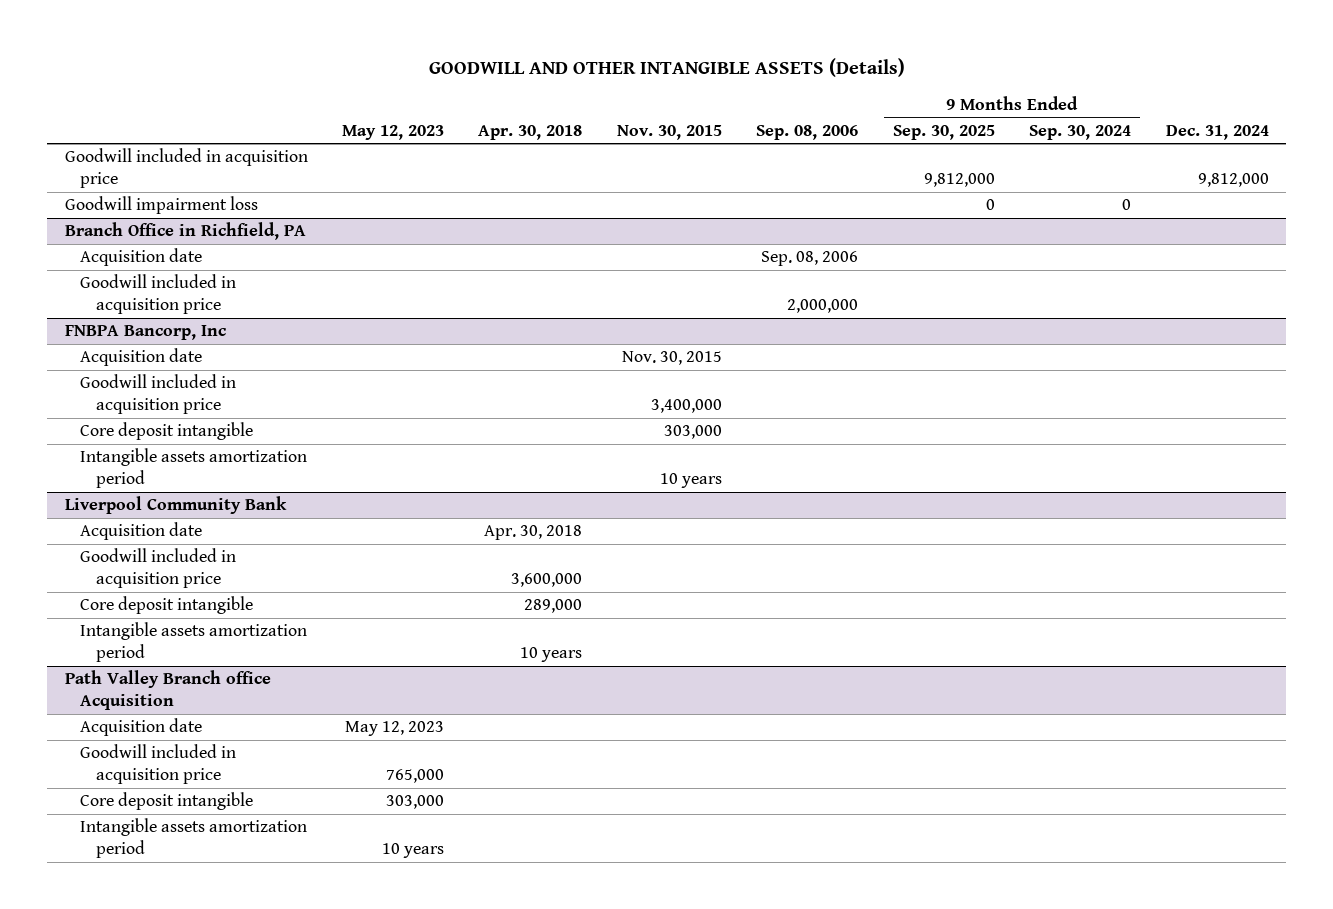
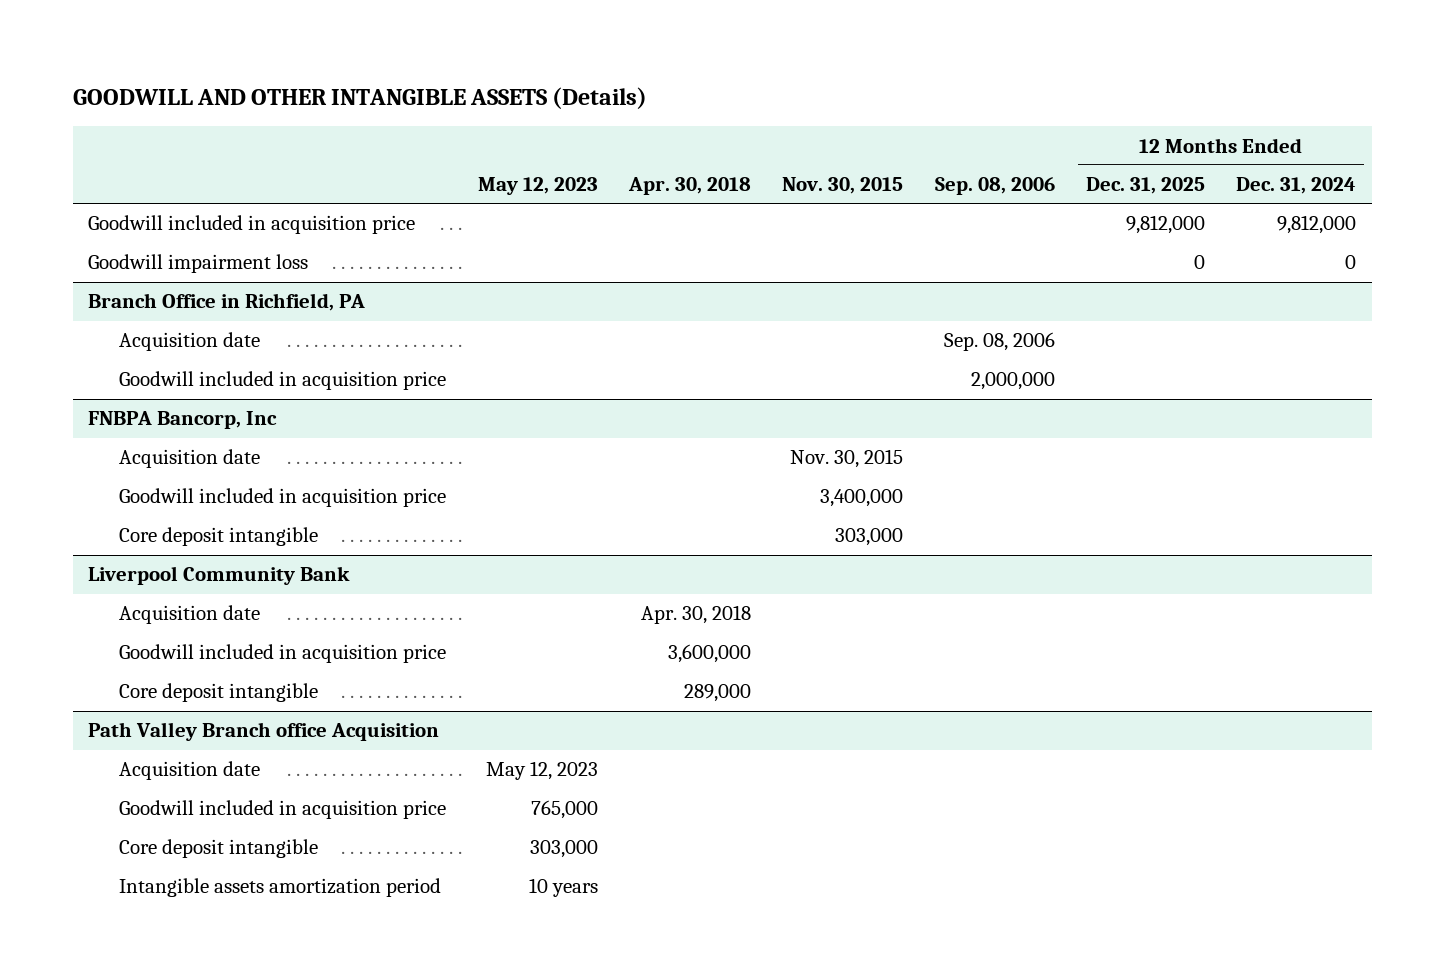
- | May 12, 2023 | Apr. 30, 2018 | Nov. 30, 2015 | Sep. 08, 2006 | 9 Months Ended Sep. 30, 2025 | 9 Months Ended Sep. 30, 2024 | Dec. 31, 2024
+ | May 12, 2023 | Apr. 30, 2018 | Nov. 30, 2015 | Sep. 08, 2006 | 12 Months Ended Dec. 31, 2025 | 12 Months Ended Dec. 31, 2024
@ FNBPA Bancorp, Inc
- Intangible assets amortization period | | | 10 years | | | |
@ Liverpool Community Bank
- Intangible assets amortization period | | 10 years | | | | |

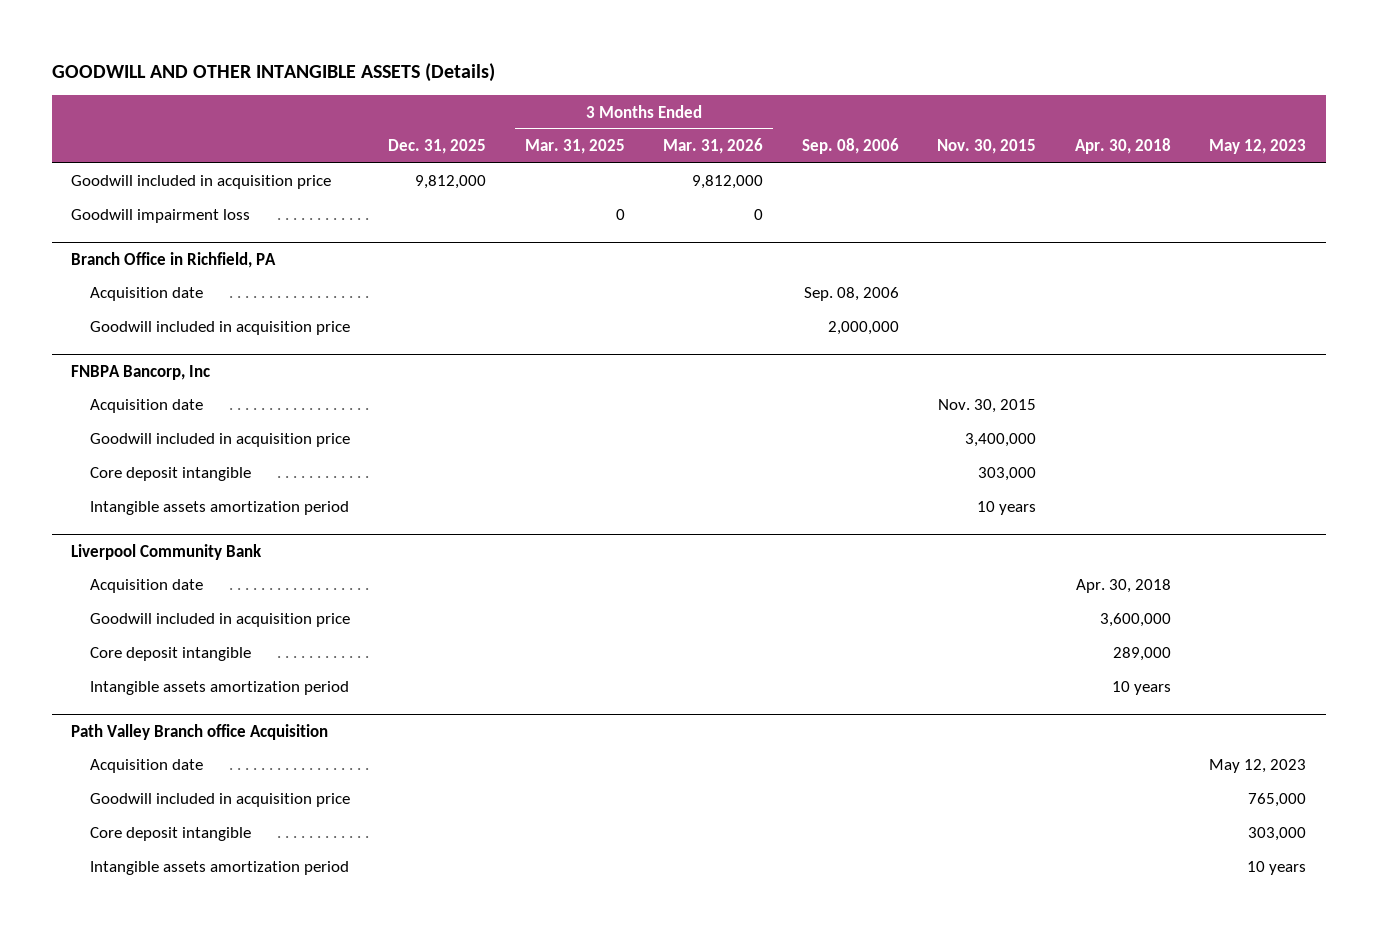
- | May 12, 2023 | Apr. 30, 2018 | Nov. 30, 2015 | Sep. 08, 2006 | 12 Months Ended Dec. 31, 2025 | 12 Months Ended Dec. 31, 2024
+ | Dec. 31, 2025 | 3 Months Ended Mar. 31, 2025 | 3 Months Ended Mar. 31, 2026 | Sep. 08, 2006 | Nov. 30, 2015 | Apr. 30, 2018 | May 12, 2023
@ FNBPA Bancorp, Inc
+ Intangible assets amortization period | | | | | 10 years | |
@ Liverpool Community Bank
+ Intangible assets amortization period | | | | | | 10 years |

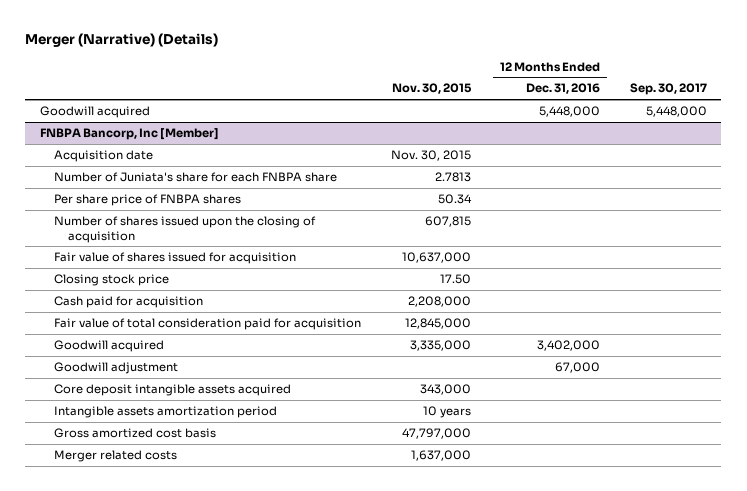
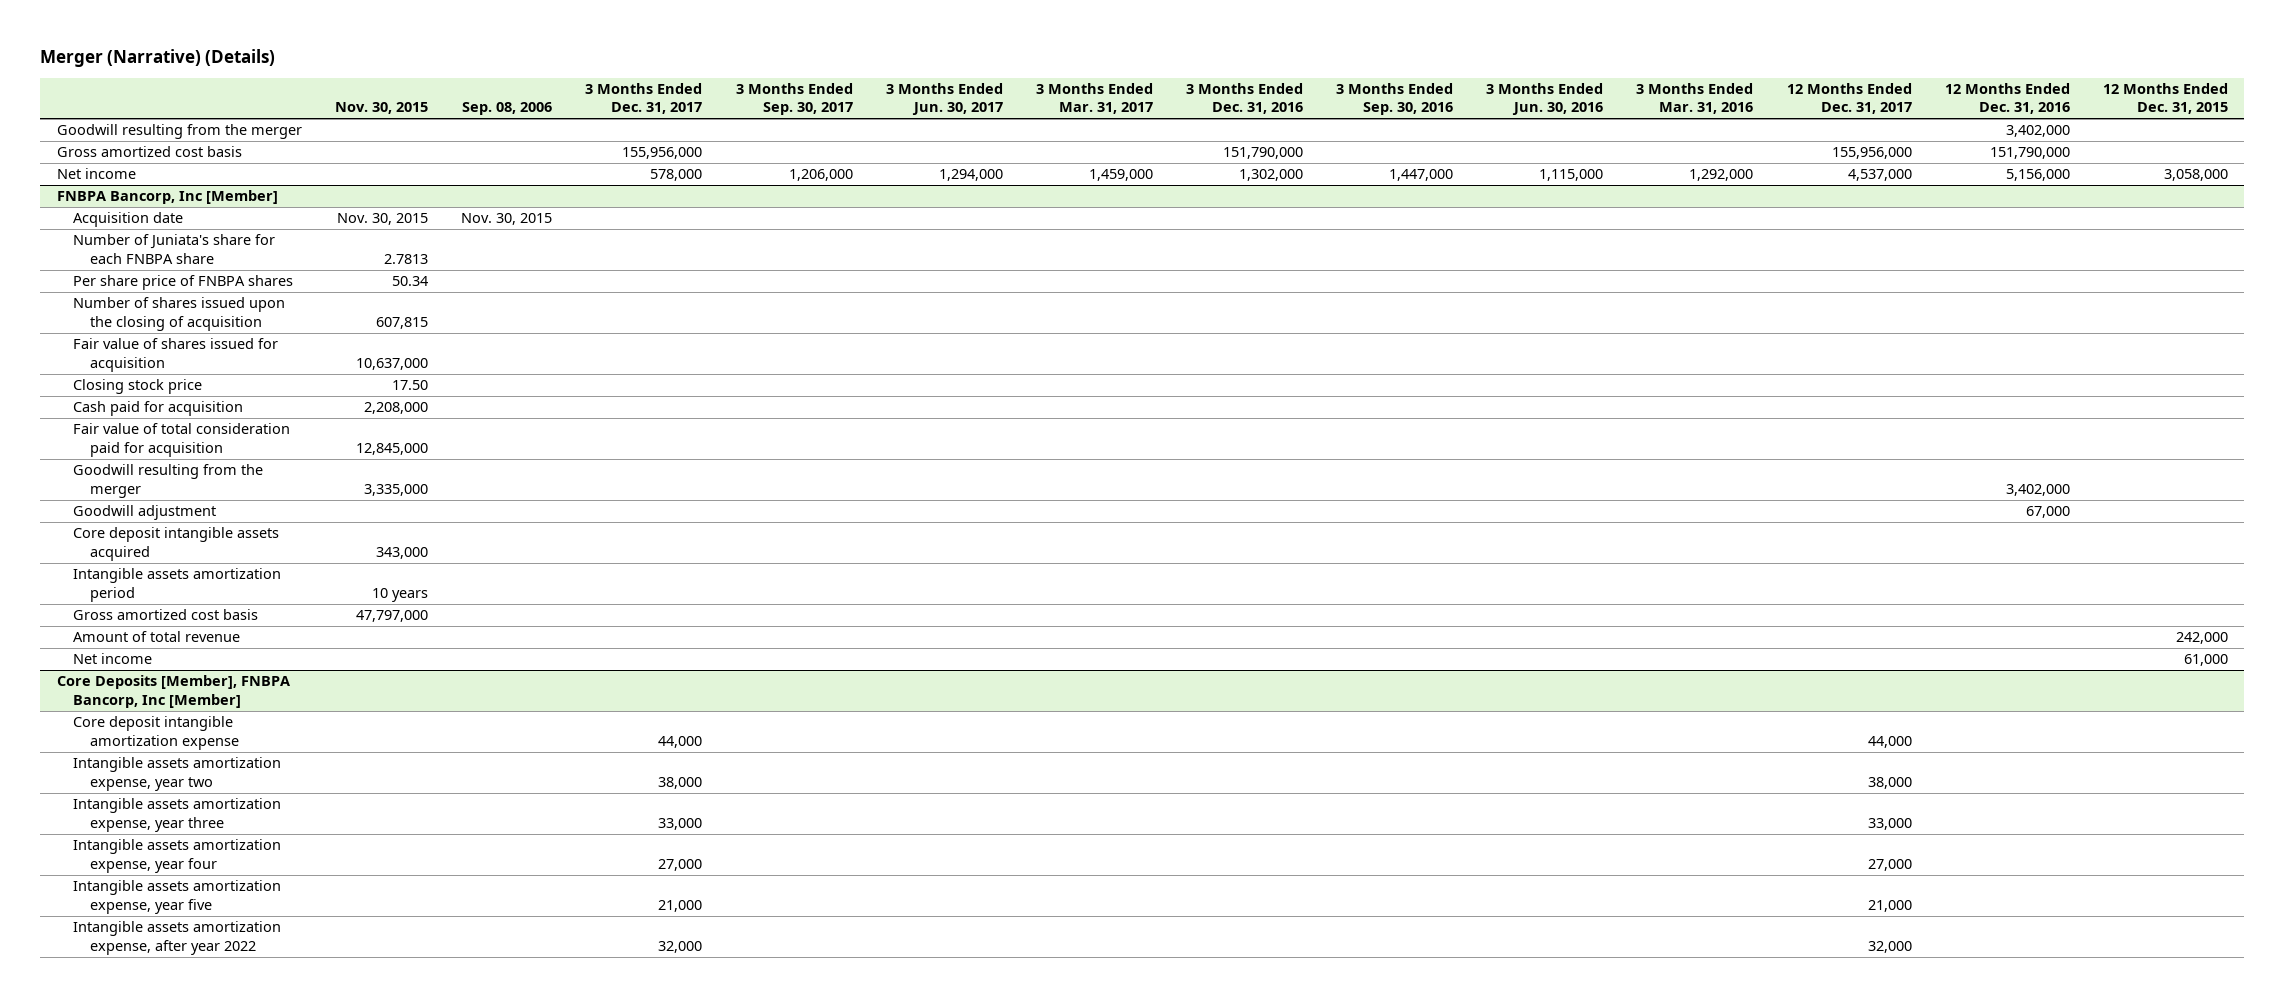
- | Nov. 30, 2015 | 12 Months Ended Dec. 31, 2016 | Sep. 30, 2017
+ | Nov. 30, 2015 | Sep. 08, 2006 | 3 Months Ended Dec. 31, 2017 | 3 Months Ended Sep. 30, 2017 | 3 Months Ended Jun. 30, 2017 | 3 Months Ended Mar. 31, 2017 | 3 Months Ended Dec. 31, 2016 | 3 Months Ended Sep. 30, 2016 | 3 Months Ended Jun. 30, 2016 | 3 Months Ended Mar. 31, 2016 | 12 Months Ended Dec. 31, 2017 | 12 Months Ended Dec. 31, 2016 | 12 Months Ended Dec. 31, 2015
- Goodwill acquired | | 5,448,000 | 5,448,000
+ Goodwill resulting from the merger | | | | | | | | | | | | 3,402,000 |
+ Gross amortized cost basis | | | 155,956,000 | | | | 151,790,000 | | | | 155,956,000 | 151,790,000 |
+ Net income | | | 578,000 | 1,206,000 | 1,294,000 | 1,459,000 | 1,302,000 | 1,447,000 | 1,115,000 | 1,292,000 | 4,537,000 | 5,156,000 | 3,058,000
@ FNBPA Bancorp, Inc [Member]
- Goodwill acquired | 3,335,000 | 3,402,000 |
+ Goodwill resulting from the merger | 3,335,000 | | | | | | | | | | | 3,402,000 |
- Merger related costs | 1,637,000 | |
+ Amount of total revenue | | | | | | | | | | | | | 242,000
+ Net income | | | | | | | | | | | | | 61,000
+ Core Deposits [Member], FNBPA Bancorp, Inc [Member]
+ Core deposit intangible amortization expense | | | 44,000 | | | | | | | | 44,000 | |
+ Intangible assets amortization expense, year two | | | 38,000 | | | | | | | | 38,000 | |
+ Intangible assets amortization expense, year three | | | 33,000 | | | | | | | | 33,000 | |
+ Intangible assets amortization expense, year four | | | 27,000 | | | | | | | | 27,000 | |
+ Intangible assets amortization expense, year five | | | 21,000 | | | | | | | | 21,000 | |
+ Intangible assets amortization expense, after year 2022 | | | 32,000 | | | | | | | | 32,000 | |

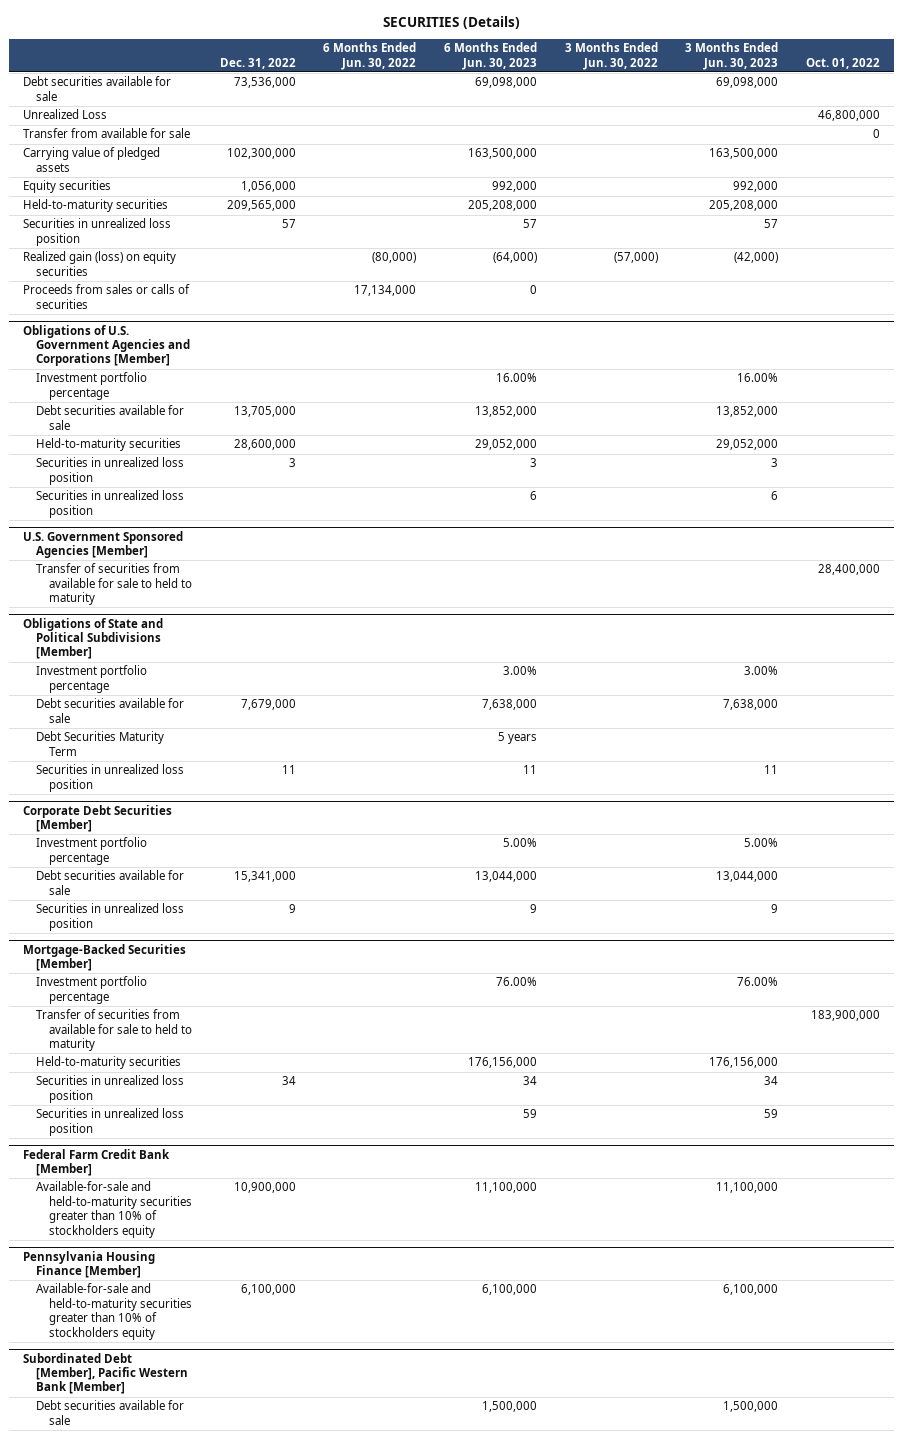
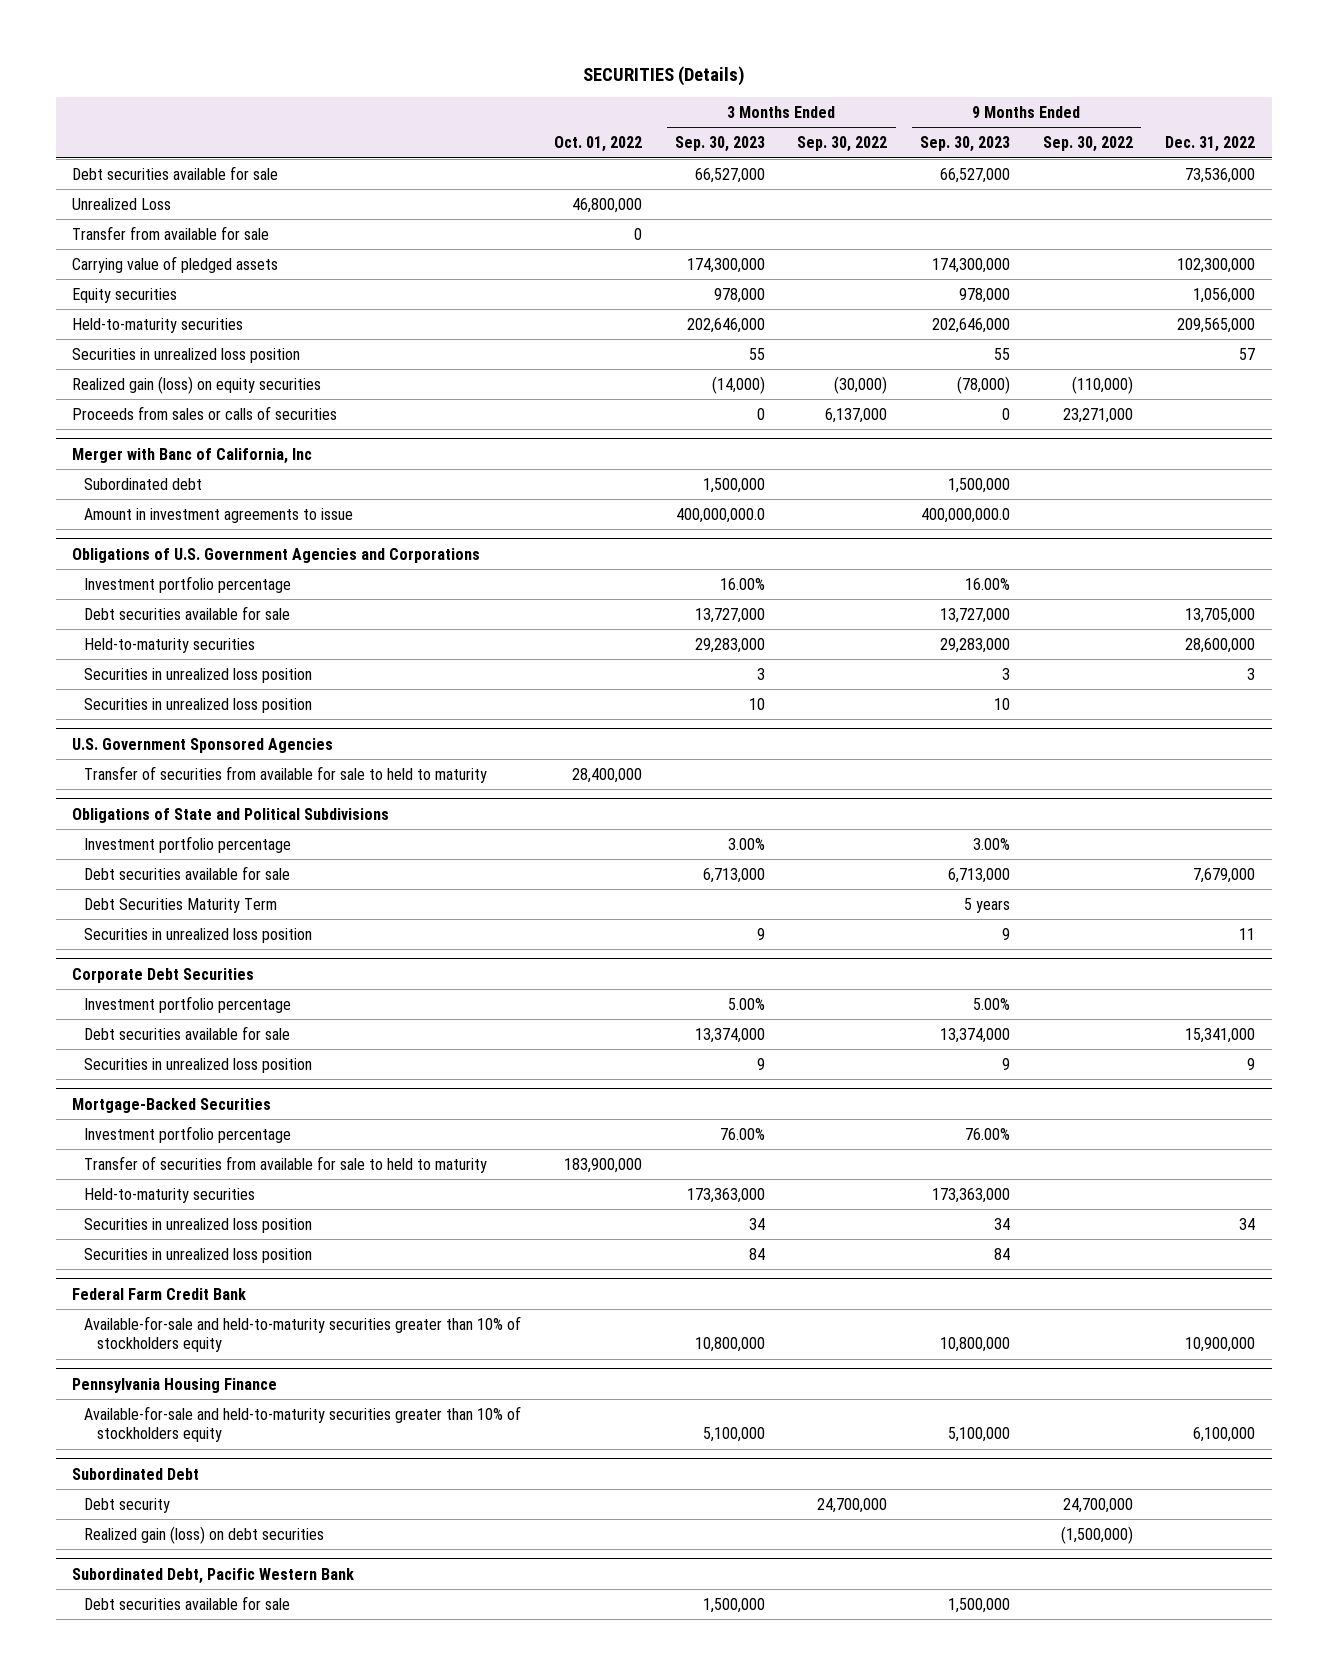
- | Dec. 31, 2022 | 6 Months Ended Jun. 30, 2022 | 6 Months Ended Jun. 30, 2023 | 3 Months Ended Jun. 30, 2022 | 3 Months Ended Jun. 30, 2023 | Oct. 01, 2022
+ | Oct. 01, 2022 | 3 Months Ended Sep. 30, 2023 | 3 Months Ended Sep. 30, 2022 | 9 Months Ended Sep. 30, 2023 | 9 Months Ended Sep. 30, 2022 | Dec. 31, 2022
- Obligations of U.S. Government Agencies and Corporations [Member]
+ Merger with Banc of California, Inc
+ Subordinated debt | | 1,500,000 | | 1,500,000 | |
+ Amount in investment agreements to issue | | 400,000,000.0 | | 400,000,000.0 | |
+ Obligations of U.S. Government Agencies and Corporations
- U.S. Government Sponsored Agencies [Member]
+ U.S. Government Sponsored Agencies
- Obligations of State and Political Subdivisions [Member]
+ Obligations of State and Political Subdivisions
- Corporate Debt Securities [Member]
+ Corporate Debt Securities
- Mortgage-Backed Securities [Member]
+ Mortgage-Backed Securities
- Federal Farm Credit Bank [Member]
+ Federal Farm Credit Bank
- Pennsylvania Housing Finance [Member]
+ Pennsylvania Housing Finance
- Subordinated Debt [Member], Pacific Western Bank [Member]
+ Subordinated Debt
+ Debt security | | | 24,700,000 | | 24,700,000 |
+ Realized gain (loss) on debt securities | | | | | (1,500,000) |
+ Subordinated Debt, Pacific Western Bank

